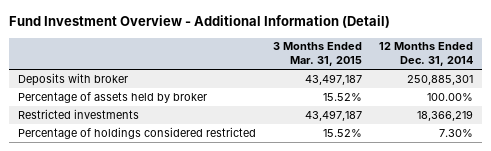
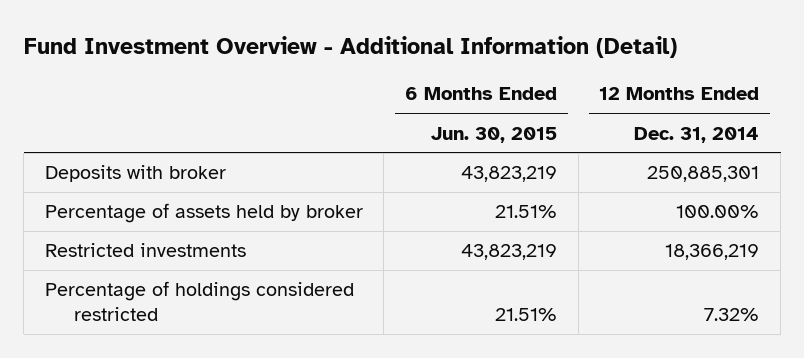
- | 3 Months Ended Mar. 31, 2015 | 12 Months Ended Dec. 31, 2014
+ | 6 Months Ended Jun. 30, 2015 | 12 Months Ended Dec. 31, 2014
- Percentage of holdings considered restricted | 15.52% | 7.30%
+ Percentage of holdings considered restricted | 21.51% | 7.32%

